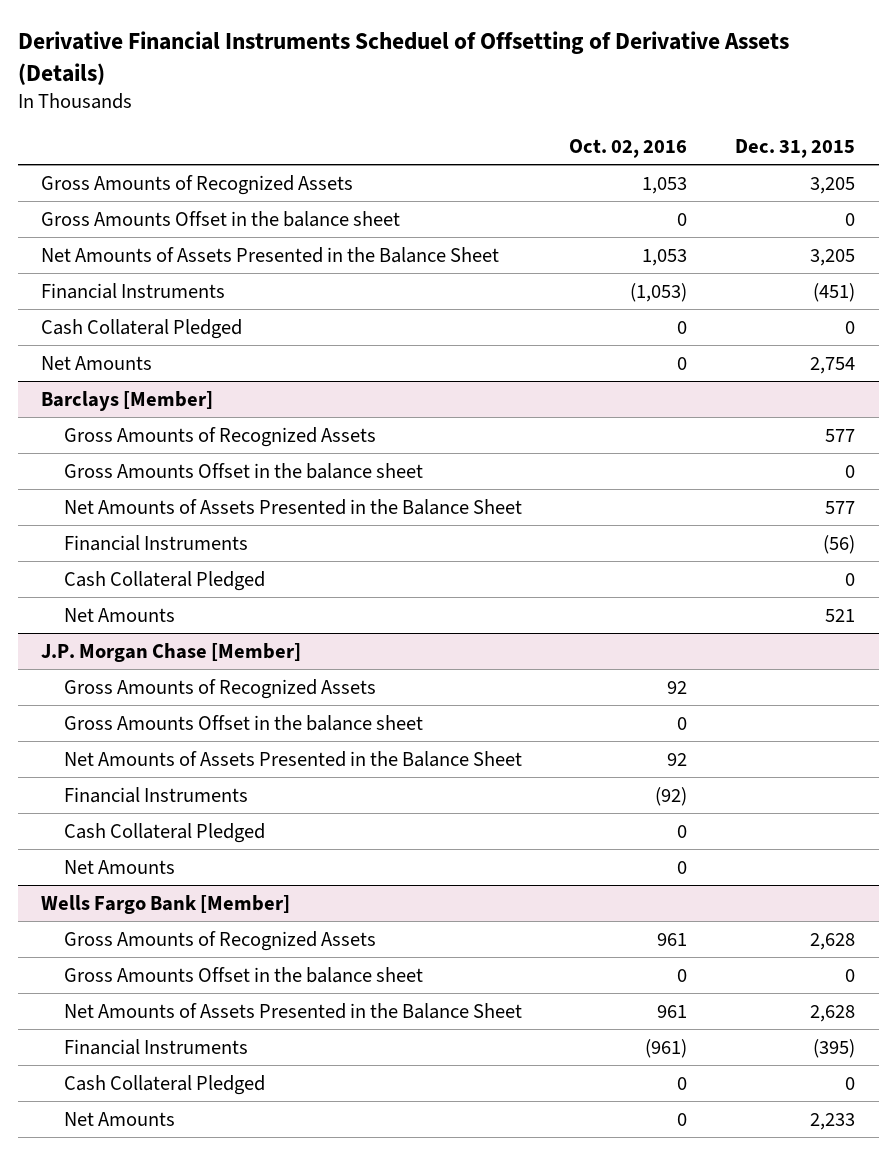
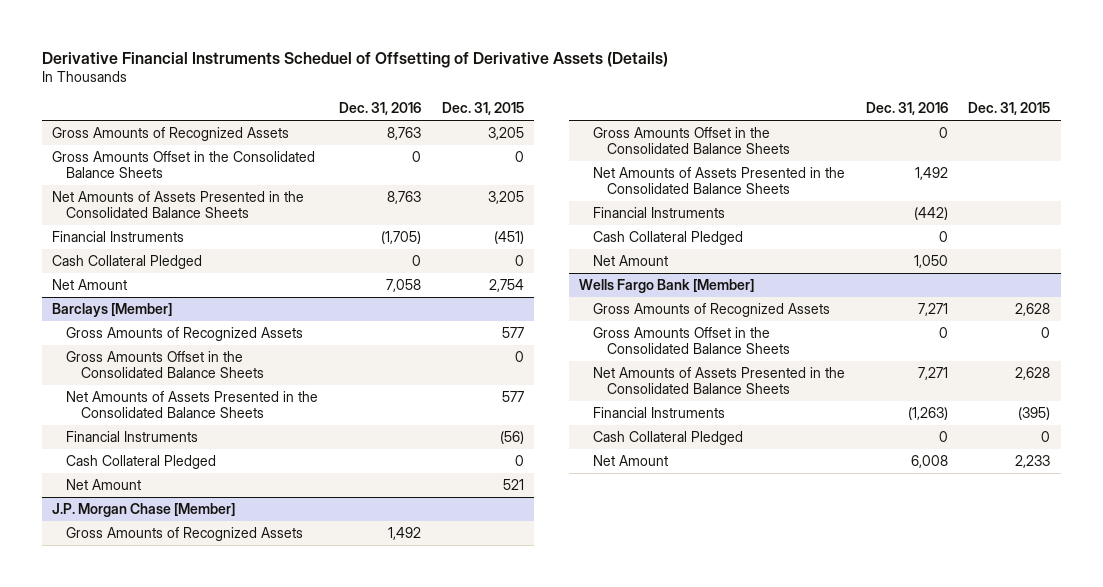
- | Oct. 02, 2016 | Dec. 31, 2015
+ | Dec. 31, 2016 | Dec. 31, 2015
- Gross Amounts Offset in the balance sheet | 0 | 0
- Net Amounts of Assets Presented in the Balance Sheet | 1,053 | 3,205
+ Gross Amounts Offset in the Consolidated Balance Sheets | 0 | 0
+ Net Amounts of Assets Presented in the Consolidated Balance Sheets | 8,763 | 3,205
- Net Amounts | 0 | 2,754
+ Net Amount | 7,058 | 2,754
@ Barclays [Member]
- Gross Amounts Offset in the balance sheet | | 0
- Net Amounts of Assets Presented in the Balance Sheet | | 577
+ Gross Amounts Offset in the Consolidated Balance Sheets | | 0
+ Net Amounts of Assets Presented in the Consolidated Balance Sheets | | 577
- Net Amounts | | 521
+ Net Amount | | 521
@ J.P. Morgan Chase [Member]
- Gross Amounts Offset in the balance sheet | 0 |
- Net Amounts of Assets Presented in the Balance Sheet | 92 |
+ Gross Amounts Offset in the Consolidated Balance Sheets | 0 |
+ Net Amounts of Assets Presented in the Consolidated Balance Sheets | 1,492 |
- Net Amounts | 0 |
+ Net Amount | 1,050 |
@ Wells Fargo Bank [Member]
- Gross Amounts Offset in the balance sheet | 0 | 0
- Net Amounts of Assets Presented in the Balance Sheet | 961 | 2,628
+ Gross Amounts Offset in the Consolidated Balance Sheets | 0 | 0
+ Net Amounts of Assets Presented in the Consolidated Balance Sheets | 7,271 | 2,628
- Net Amounts | 0 | 2,233
+ Net Amount | 6,008 | 2,233

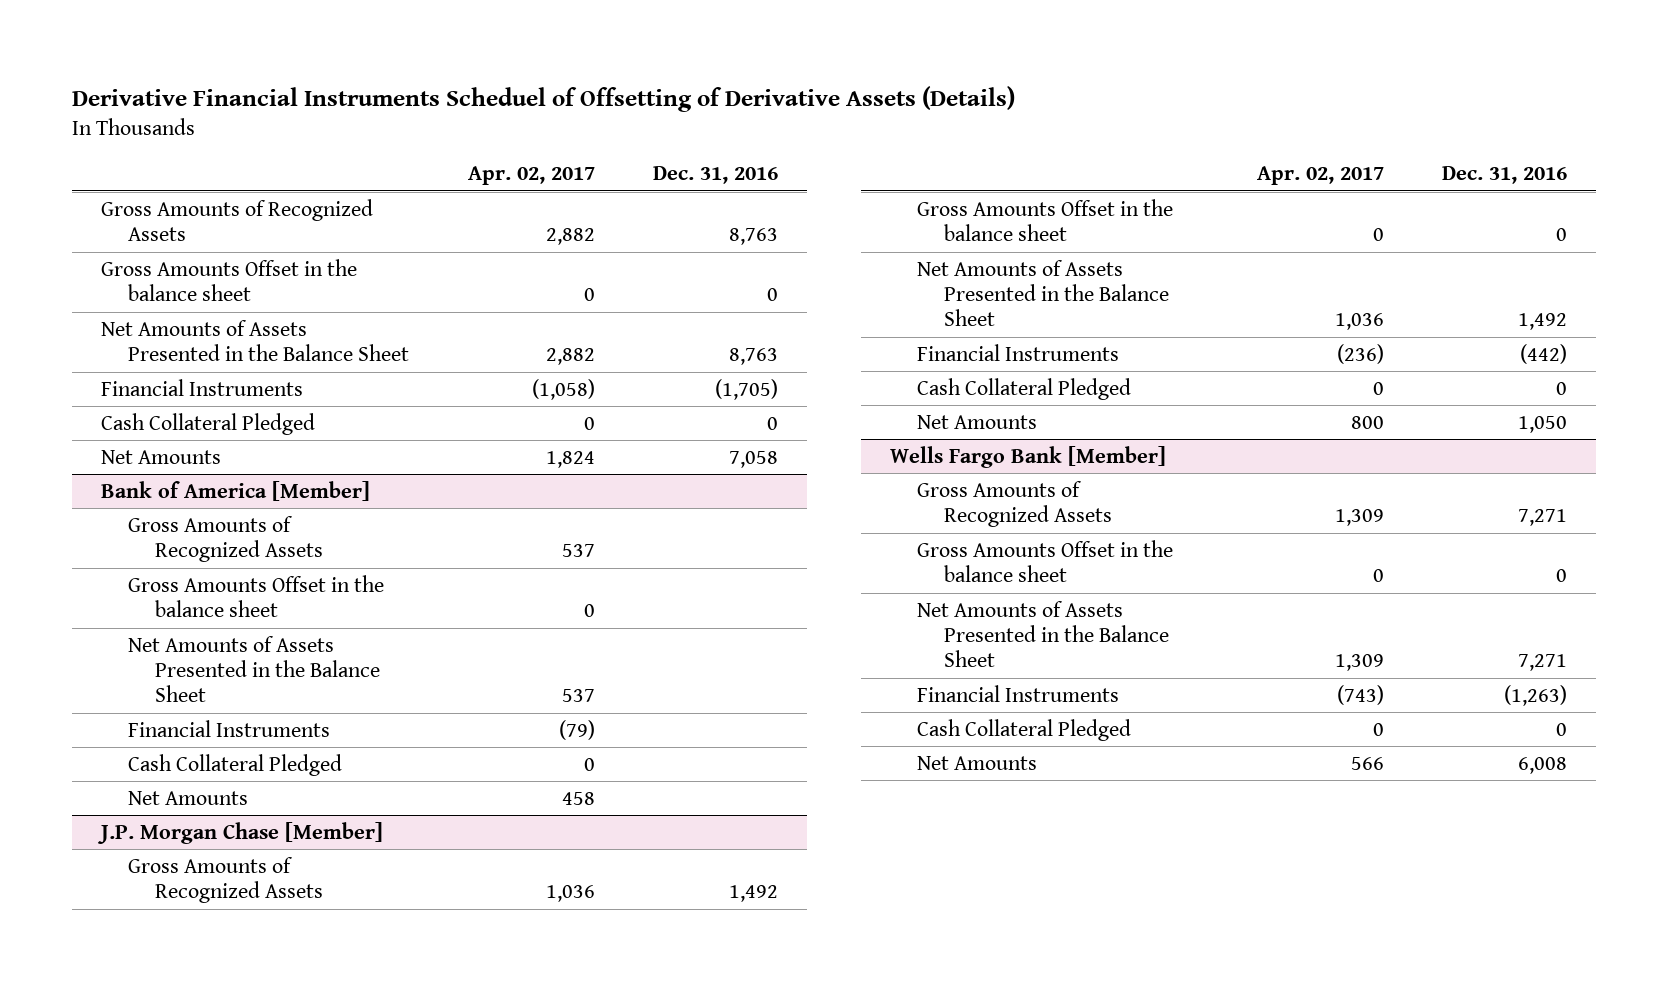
- | Dec. 31, 2016 | Dec. 31, 2015
+ | Apr. 02, 2017 | Dec. 31, 2016
- Gross Amounts Offset in the Consolidated Balance Sheets | 0 | 0
- Net Amounts of Assets Presented in the Consolidated Balance Sheets | 8,763 | 3,205
+ Gross Amounts Offset in the balance sheet | 0 | 0
+ Net Amounts of Assets Presented in the Balance Sheet | 2,882 | 8,763
- Net Amount | 7,058 | 2,754
- Barclays [Member]
+ Net Amounts | 1,824 | 7,058
+ Bank of America [Member]
- Gross Amounts Offset in the Consolidated Balance Sheets | | 0
- Net Amounts of Assets Presented in the Consolidated Balance Sheets | | 577
+ Gross Amounts Offset in the balance sheet | 0 |
+ Net Amounts of Assets Presented in the Balance Sheet | 537 |
- Net Amount | | 521
+ Net Amounts | 458 |
@ J.P. Morgan Chase [Member]
- Gross Amounts Offset in the Consolidated Balance Sheets | 0 |
- Net Amounts of Assets Presented in the Consolidated Balance Sheets | 1,492 |
+ Gross Amounts Offset in the balance sheet | 0 | 0
+ Net Amounts of Assets Presented in the Balance Sheet | 1,036 | 1,492
- Net Amount | 1,050 |
+ Net Amounts | 800 | 1,050
@ Wells Fargo Bank [Member]
- Gross Amounts Offset in the Consolidated Balance Sheets | 0 | 0
- Net Amounts of Assets Presented in the Consolidated Balance Sheets | 7,271 | 2,628
+ Gross Amounts Offset in the balance sheet | 0 | 0
+ Net Amounts of Assets Presented in the Balance Sheet | 1,309 | 7,271
- Net Amount | 6,008 | 2,233
+ Net Amounts | 566 | 6,008

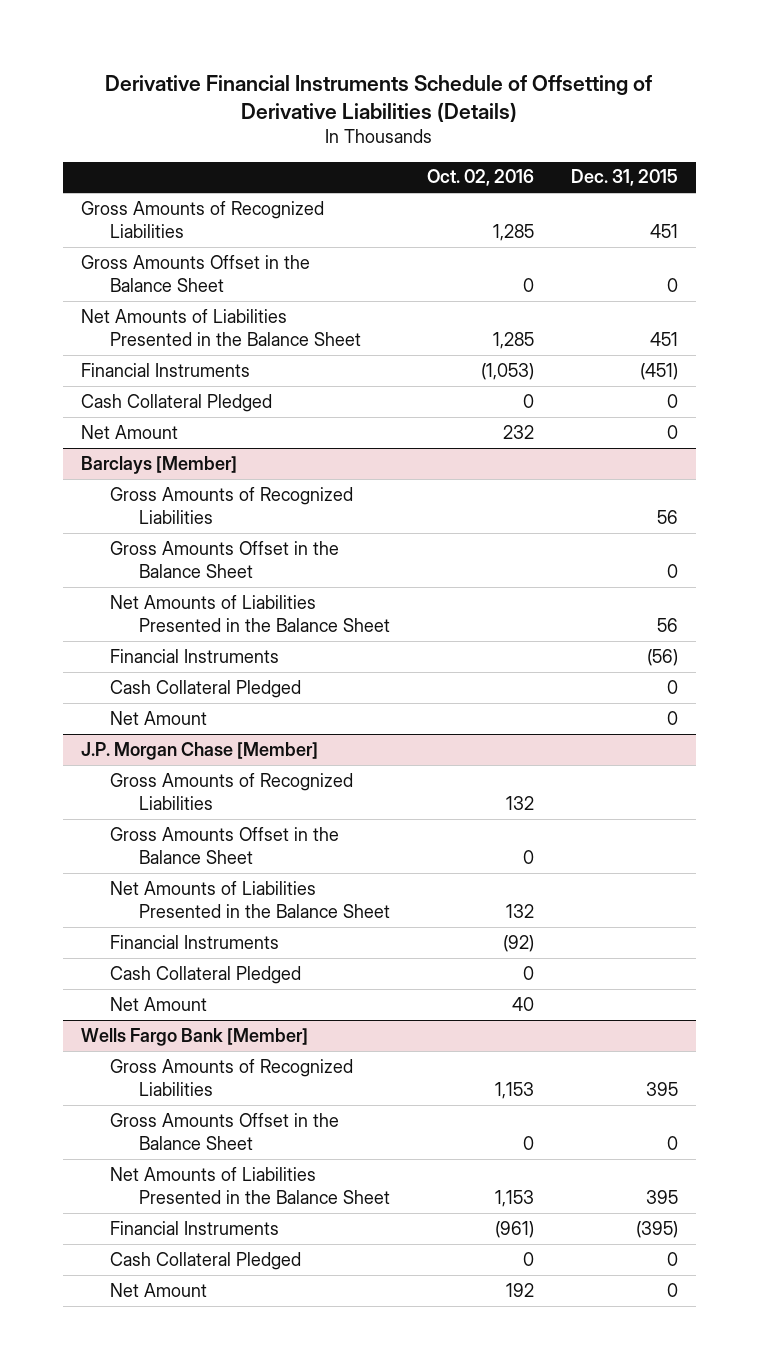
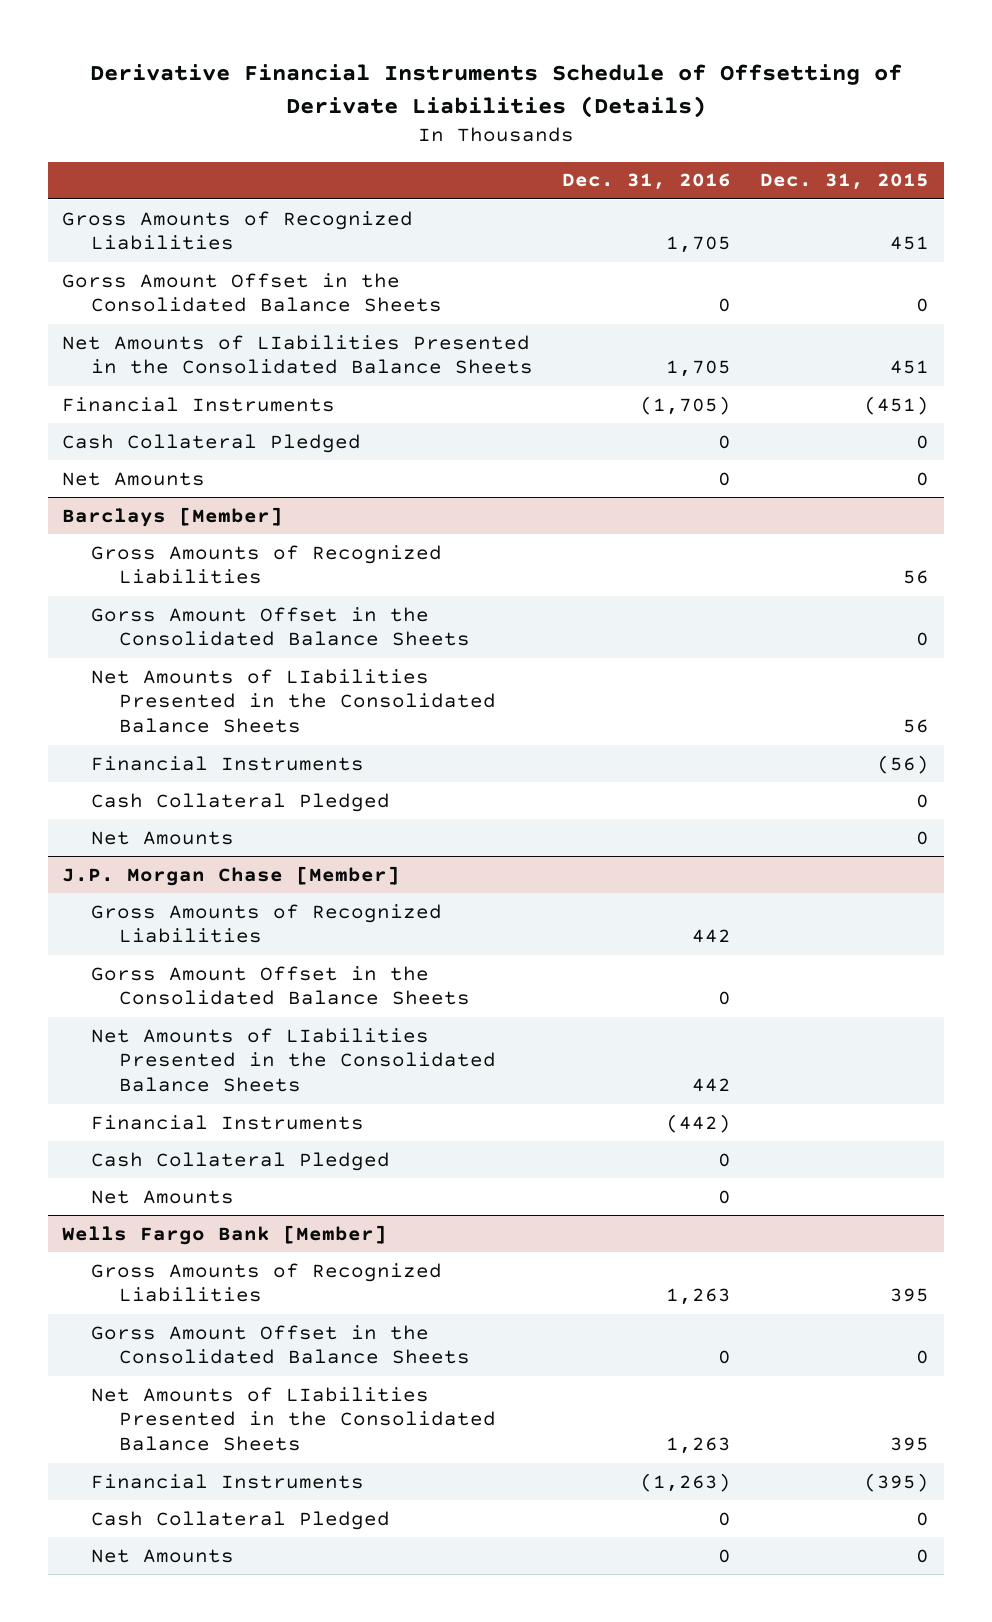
- Derivative Financial Instruments Schedule of Offsetting of Derivative Liabilities (Details)
+ Derivative Financial Instruments Schedule of Offsetting of Derivate Liabilities (Details)
- | Oct. 02, 2016 | Dec. 31, 2015
+ | Dec. 31, 2016 | Dec. 31, 2015
- Gross Amounts Offset in the Balance Sheet | 0 | 0
- Net Amounts of Liabilities Presented in the Balance Sheet | 1,285 | 451
+ Gorss Amount Offset in the Consolidated Balance Sheets | 0 | 0
+ Net Amounts of LIabilities Presented in the Consolidated Balance Sheets | 1,705 | 451
- Net Amount | 232 | 0
+ Net Amounts | 0 | 0
@ Barclays [Member]
- Gross Amounts Offset in the Balance Sheet | | 0
- Net Amounts of Liabilities Presented in the Balance Sheet | | 56
+ Gorss Amount Offset in the Consolidated Balance Sheets | | 0
+ Net Amounts of LIabilities Presented in the Consolidated Balance Sheets | | 56
- Net Amount | | 0
+ Net Amounts | | 0
@ J.P. Morgan Chase [Member]
- Gross Amounts Offset in the Balance Sheet | 0 |
- Net Amounts of Liabilities Presented in the Balance Sheet | 132 |
+ Gorss Amount Offset in the Consolidated Balance Sheets | 0 |
+ Net Amounts of LIabilities Presented in the Consolidated Balance Sheets | 442 |
- Net Amount | 40 |
+ Net Amounts | 0 |
@ Wells Fargo Bank [Member]
- Gross Amounts Offset in the Balance Sheet | 0 | 0
- Net Amounts of Liabilities Presented in the Balance Sheet | 1,153 | 395
+ Gorss Amount Offset in the Consolidated Balance Sheets | 0 | 0
+ Net Amounts of LIabilities Presented in the Consolidated Balance Sheets | 1,263 | 395
- Net Amount | 192 | 0
+ Net Amounts | 0 | 0

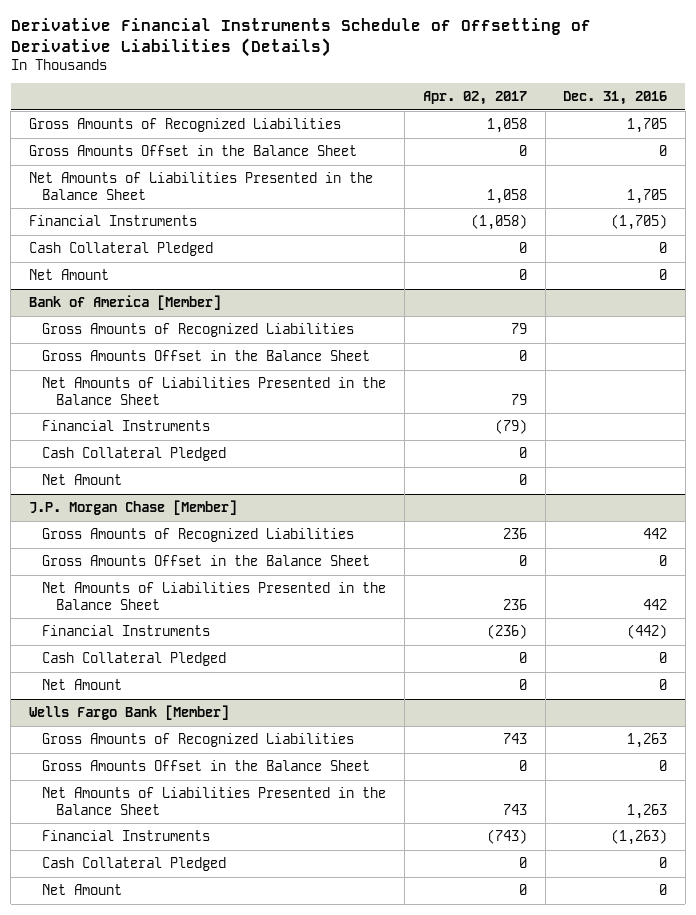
- Derivative Financial Instruments Schedule of Offsetting of Derivate Liabilities (Details)
+ Derivative Financial Instruments Schedule of Offsetting of Derivative Liabilities (Details)
- | Dec. 31, 2016 | Dec. 31, 2015
+ | Apr. 02, 2017 | Dec. 31, 2016
- Gorss Amount Offset in the Consolidated Balance Sheets | 0 | 0
- Net Amounts of LIabilities Presented in the Consolidated Balance Sheets | 1,705 | 451
+ Gross Amounts Offset in the Balance Sheet | 0 | 0
+ Net Amounts of Liabilities Presented in the Balance Sheet | 1,058 | 1,705
- Net Amounts | 0 | 0
- Barclays [Member]
+ Net Amount | 0 | 0
+ Bank of America [Member]
- Gorss Amount Offset in the Consolidated Balance Sheets | | 0
- Net Amounts of LIabilities Presented in the Consolidated Balance Sheets | | 56
+ Gross Amounts Offset in the Balance Sheet | 0 |
+ Net Amounts of Liabilities Presented in the Balance Sheet | 79 |
- Net Amounts | | 0
+ Net Amount | 0 |
@ J.P. Morgan Chase [Member]
- Gorss Amount Offset in the Consolidated Balance Sheets | 0 |
- Net Amounts of LIabilities Presented in the Consolidated Balance Sheets | 442 |
+ Gross Amounts Offset in the Balance Sheet | 0 | 0
+ Net Amounts of Liabilities Presented in the Balance Sheet | 236 | 442
- Net Amounts | 0 |
+ Net Amount | 0 | 0
@ Wells Fargo Bank [Member]
- Gorss Amount Offset in the Consolidated Balance Sheets | 0 | 0
- Net Amounts of LIabilities Presented in the Consolidated Balance Sheets | 1,263 | 395
+ Gross Amounts Offset in the Balance Sheet | 0 | 0
+ Net Amounts of Liabilities Presented in the Balance Sheet | 743 | 1,263
- Net Amounts | 0 | 0
+ Net Amount | 0 | 0

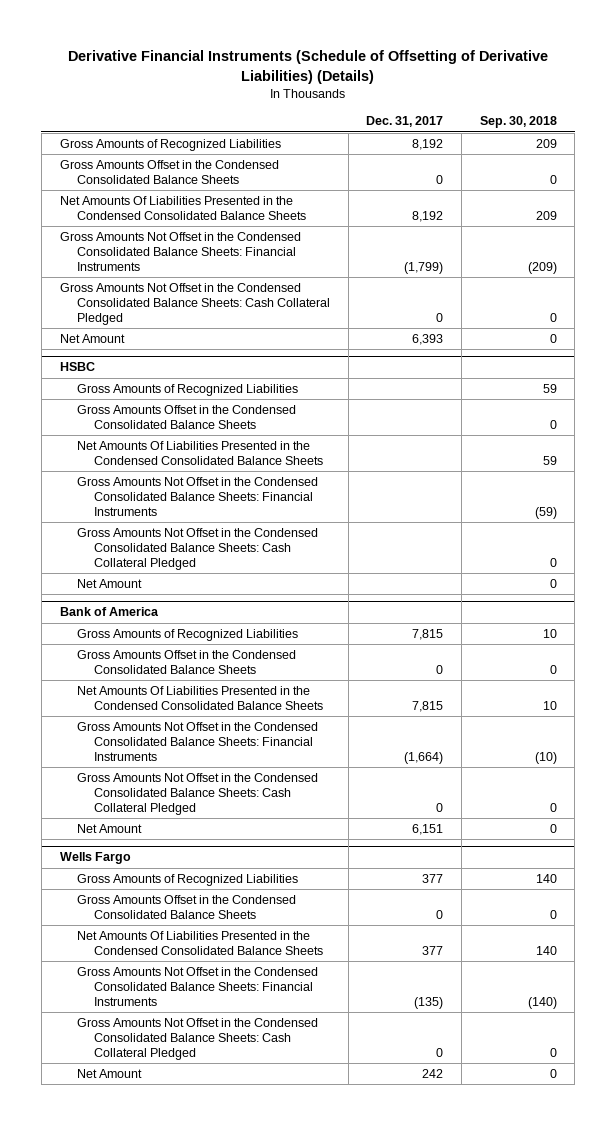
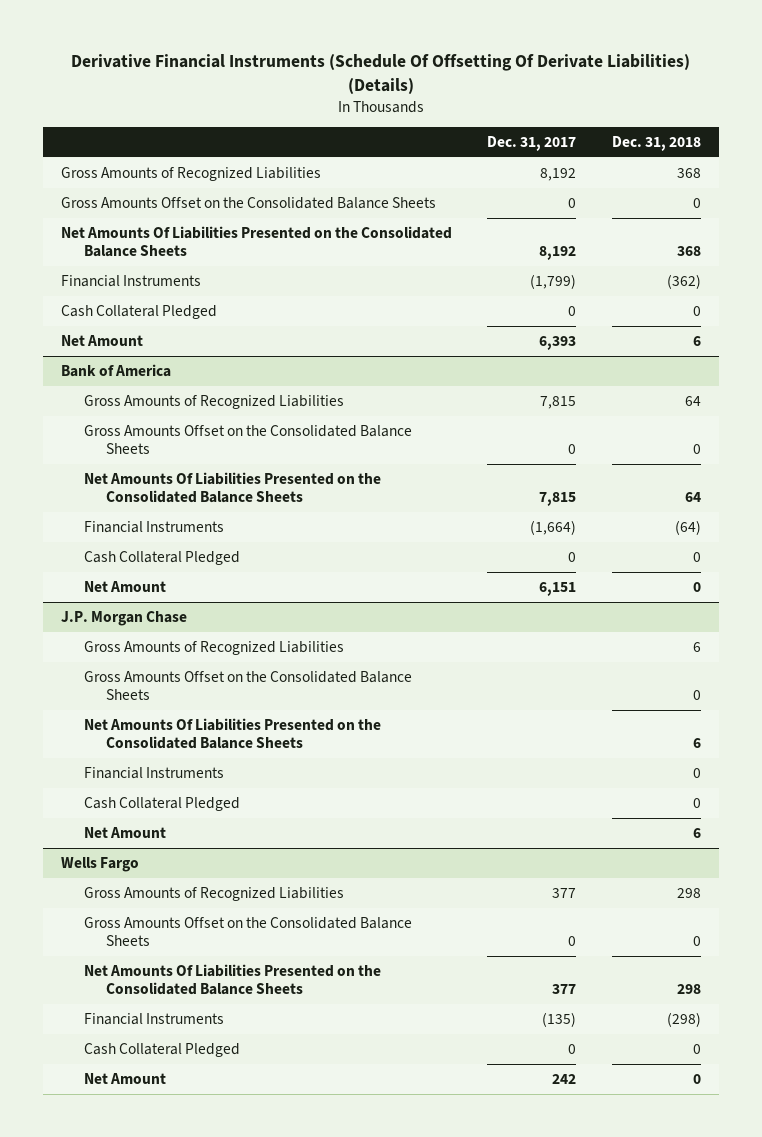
- Derivative Financial Instruments (Schedule of Offsetting of Derivative Liabilities) (Details)
+ Derivative Financial Instruments (Schedule Of Offsetting Of Derivate Liabilities) (Details)
- | Dec. 31, 2017 | Sep. 30, 2018
+ | Dec. 31, 2017 | Dec. 31, 2018
- Gross Amounts Offset in the Condensed Consolidated Balance Sheets | 0 | 0
- Net Amounts Of Liabilities Presented in the Condensed Consolidated Balance Sheets | 8,192 | 209
- Gross Amounts Not Offset in the Condensed Consolidated Balance Sheets: Financial Instruments | (1,799) | (209)
- Gross Amounts Not Offset in the Condensed Consolidated Balance Sheets: Cash Collateral Pledged | 0 | 0
+ Gross Amounts Offset on the Consolidated Balance Sheets | 0 | 0
+ Net Amounts Of Liabilities Presented on the Consolidated Balance Sheets | 8,192 | 368
+ Financial Instruments | (1,799) | (362)
+ Cash Collateral Pledged | 0 | 0
- HSBC
- Gross Amounts of Recognized Liabilities | | 59
- Gross Amounts Offset in the Condensed Consolidated Balance Sheets | | 0
- Net Amounts Of Liabilities Presented in the Condensed Consolidated Balance Sheets | | 59
- Gross Amounts Not Offset in the Condensed Consolidated Balance Sheets: Financial Instruments | | (59)
- Gross Amounts Not Offset in the Condensed Consolidated Balance Sheets: Cash Collateral Pledged | | 0
- Net Amount | | 0
@ Bank of America
- Gross Amounts Offset in the Condensed Consolidated Balance Sheets | 0 | 0
- Net Amounts Of Liabilities Presented in the Condensed Consolidated Balance Sheets | 7,815 | 10
- Gross Amounts Not Offset in the Condensed Consolidated Balance Sheets: Financial Instruments | (1,664) | (10)
- Gross Amounts Not Offset in the Condensed Consolidated Balance Sheets: Cash Collateral Pledged | 0 | 0
+ Gross Amounts Offset on the Consolidated Balance Sheets | 0 | 0
+ Net Amounts Of Liabilities Presented on the Consolidated Balance Sheets | 7,815 | 64
+ Financial Instruments | (1,664) | (64)
+ Cash Collateral Pledged | 0 | 0
+ J.P. Morgan Chase
+ Gross Amounts of Recognized Liabilities | | 6
+ Gross Amounts Offset on the Consolidated Balance Sheets | | 0
+ Net Amounts Of Liabilities Presented on the Consolidated Balance Sheets | | 6
+ Financial Instruments | | 0
+ Cash Collateral Pledged | | 0
+ Net Amount | | 6
@ Wells Fargo
- Gross Amounts Offset in the Condensed Consolidated Balance Sheets | 0 | 0
- Net Amounts Of Liabilities Presented in the Condensed Consolidated Balance Sheets | 377 | 140
- Gross Amounts Not Offset in the Condensed Consolidated Balance Sheets: Financial Instruments | (135) | (140)
- Gross Amounts Not Offset in the Condensed Consolidated Balance Sheets: Cash Collateral Pledged | 0 | 0
+ Gross Amounts Offset on the Consolidated Balance Sheets | 0 | 0
+ Net Amounts Of Liabilities Presented on the Consolidated Balance Sheets | 377 | 298
+ Financial Instruments | (135) | (298)
+ Cash Collateral Pledged | 0 | 0

